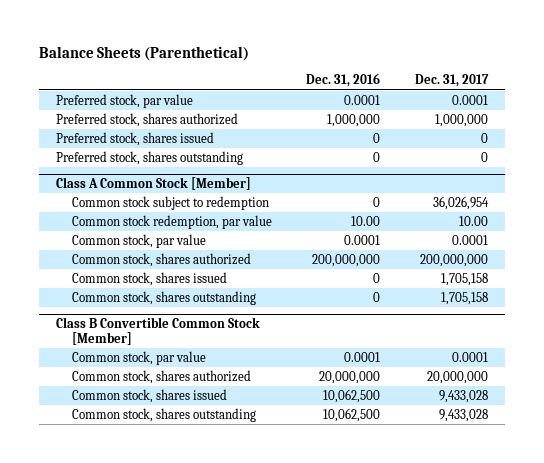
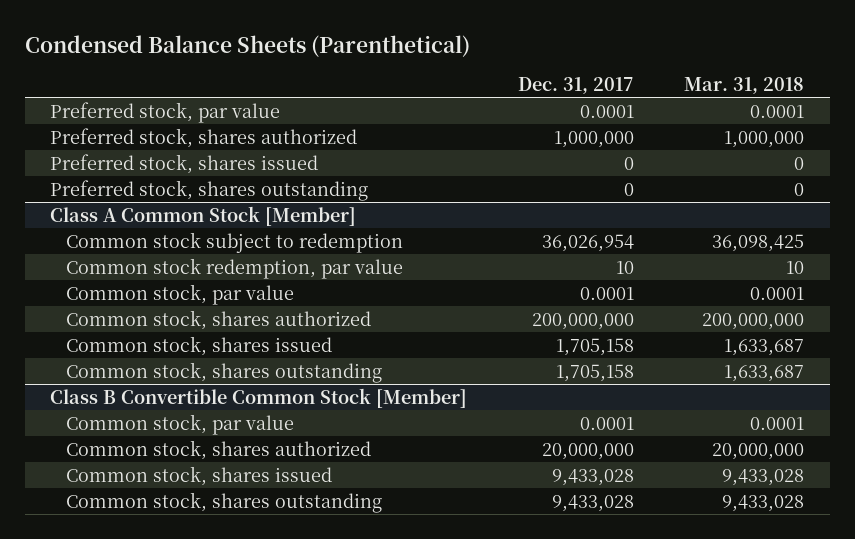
- Balance Sheets (Parenthetical)
+ Condensed Balance Sheets (Parenthetical)
- | Dec. 31, 2016 | Dec. 31, 2017
+ | Dec. 31, 2017 | Mar. 31, 2018
@ Class A Common Stock [Member]
- Common stock redemption, par value | 10.00 | 10.00
+ Common stock redemption, par value | 10 | 10

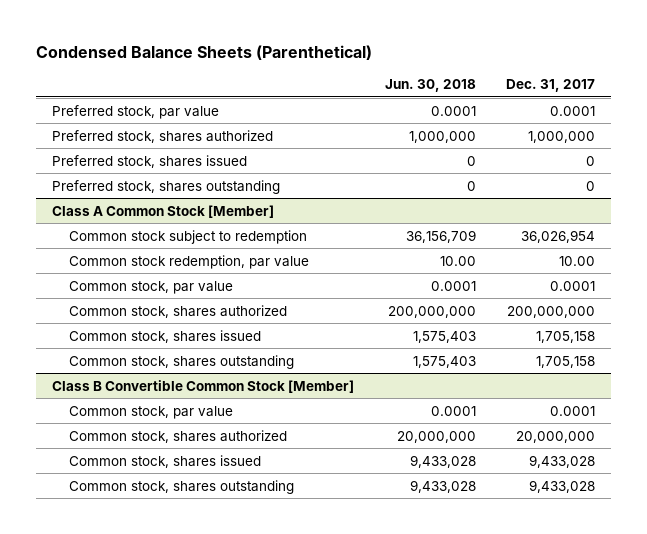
- | Dec. 31, 2017 | Mar. 31, 2018
+ | Jun. 30, 2018 | Dec. 31, 2017
@ Class A Common Stock [Member]
- Common stock redemption, par value | 10 | 10
+ Common stock redemption, par value | 10.00 | 10.00

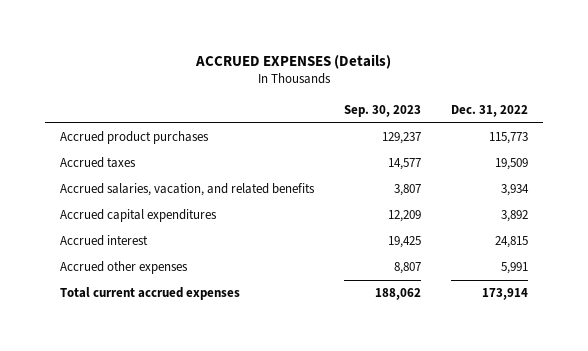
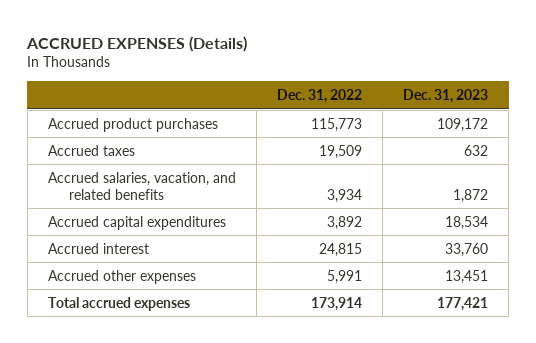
- | Sep. 30, 2023 | Dec. 31, 2022
+ | Dec. 31, 2022 | Dec. 31, 2023
- Total current accrued expenses | 188,062 | 173,914
+ Total accrued expenses | 173,914 | 177,421

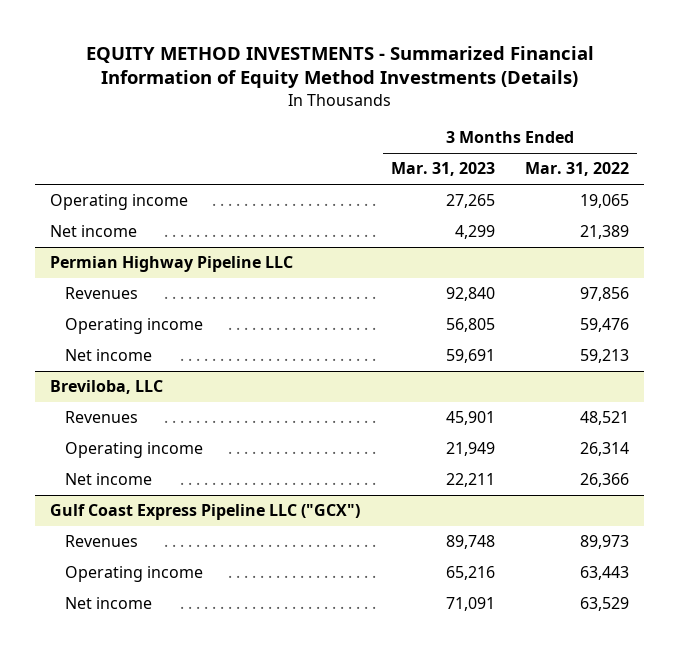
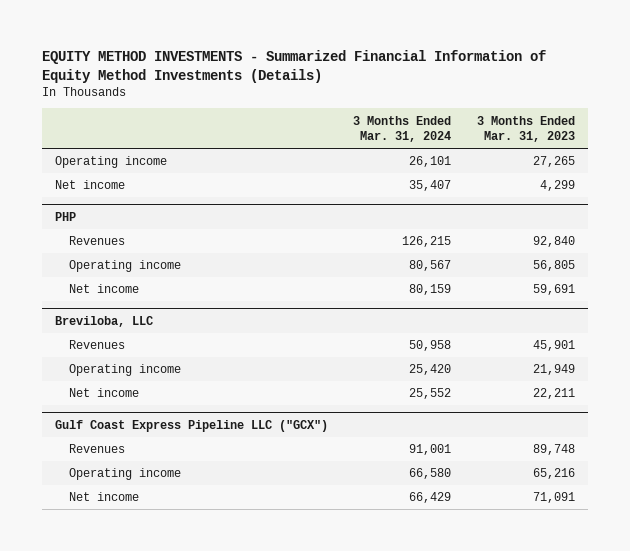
- | 3 Months Ended Mar. 31, 2023 | 3 Months Ended Mar. 31, 2022
+ | 3 Months Ended Mar. 31, 2024 | 3 Months Ended Mar. 31, 2023
- Permian Highway Pipeline LLC
+ PHP

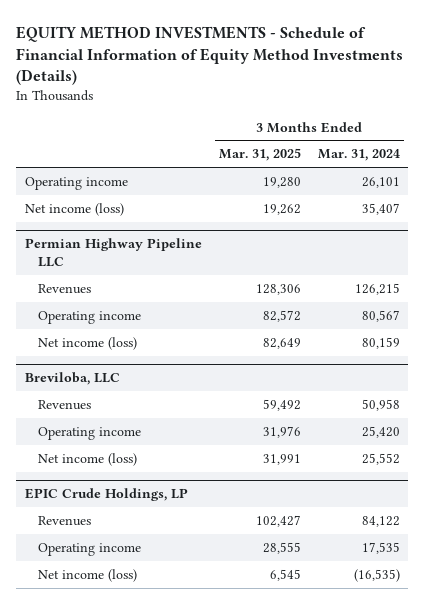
- EQUITY METHOD INVESTMENTS - Summarized Financial Information of Equity Method Investments (Details)
+ EQUITY METHOD INVESTMENTS - Schedule of Financial Information of Equity Method Investments (Details)
- | 3 Months Ended Mar. 31, 2024 | 3 Months Ended Mar. 31, 2023
+ | 3 Months Ended Mar. 31, 2025 | 3 Months Ended Mar. 31, 2024
- Net income | 35,407 | 4,299
- PHP
+ Net income (loss) | 19,262 | 35,407
+ Permian Highway Pipeline LLC
- Net income | 80,159 | 59,691
+ Net income (loss) | 82,649 | 80,159
@ Breviloba, LLC
- Net income | 25,552 | 22,211
- Gulf Coast Express Pipeline LLC ("GCX")
- Revenues | 91,001 | 89,748
- Operating income | 66,580 | 65,216
- Net income | 66,429 | 71,091
@ Breviloba, LLC
+ Net income (loss) | 31,991 | 25,552
+ EPIC Crude Holdings, LP
+ Revenues | 102,427 | 84,122
+ Operating income | 28,555 | 17,535
+ Net income (loss) | 6,545 | (16,535)

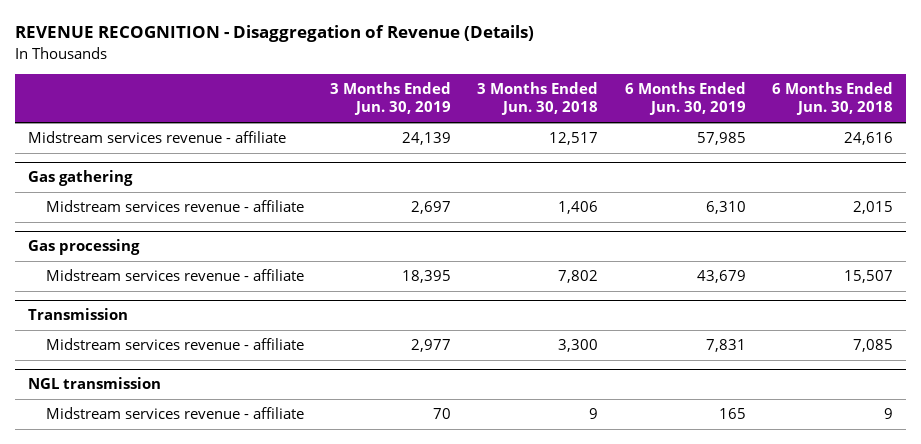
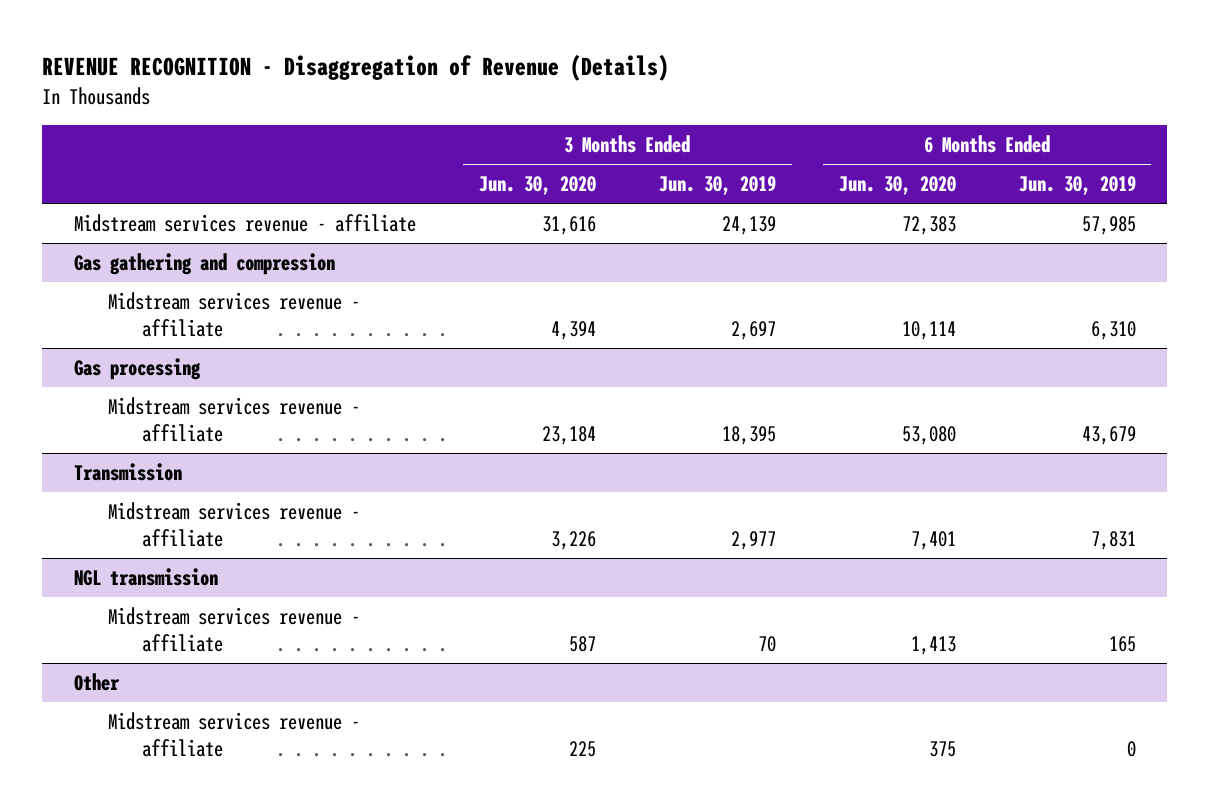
- | 3 Months Ended Jun. 30, 2019 | 3 Months Ended Jun. 30, 2018 | 6 Months Ended Jun. 30, 2019 | 6 Months Ended Jun. 30, 2018
+ | 3 Months Ended Jun. 30, 2020 | 3 Months Ended Jun. 30, 2019 | 6 Months Ended Jun. 30, 2020 | 6 Months Ended Jun. 30, 2019
- Gas gathering
+ Gas gathering and compression
+ Other
+ Midstream services revenue - affiliate | 225 | | 375 | 0

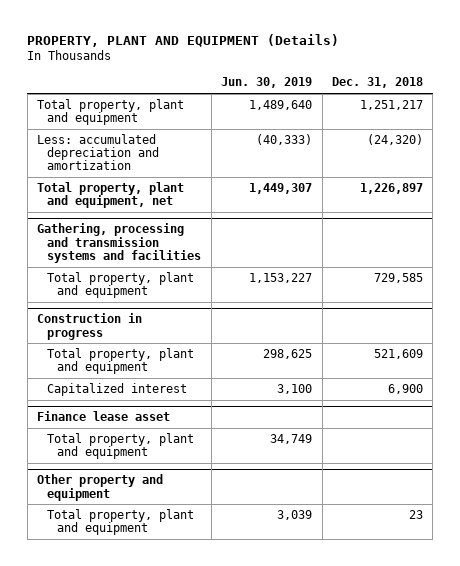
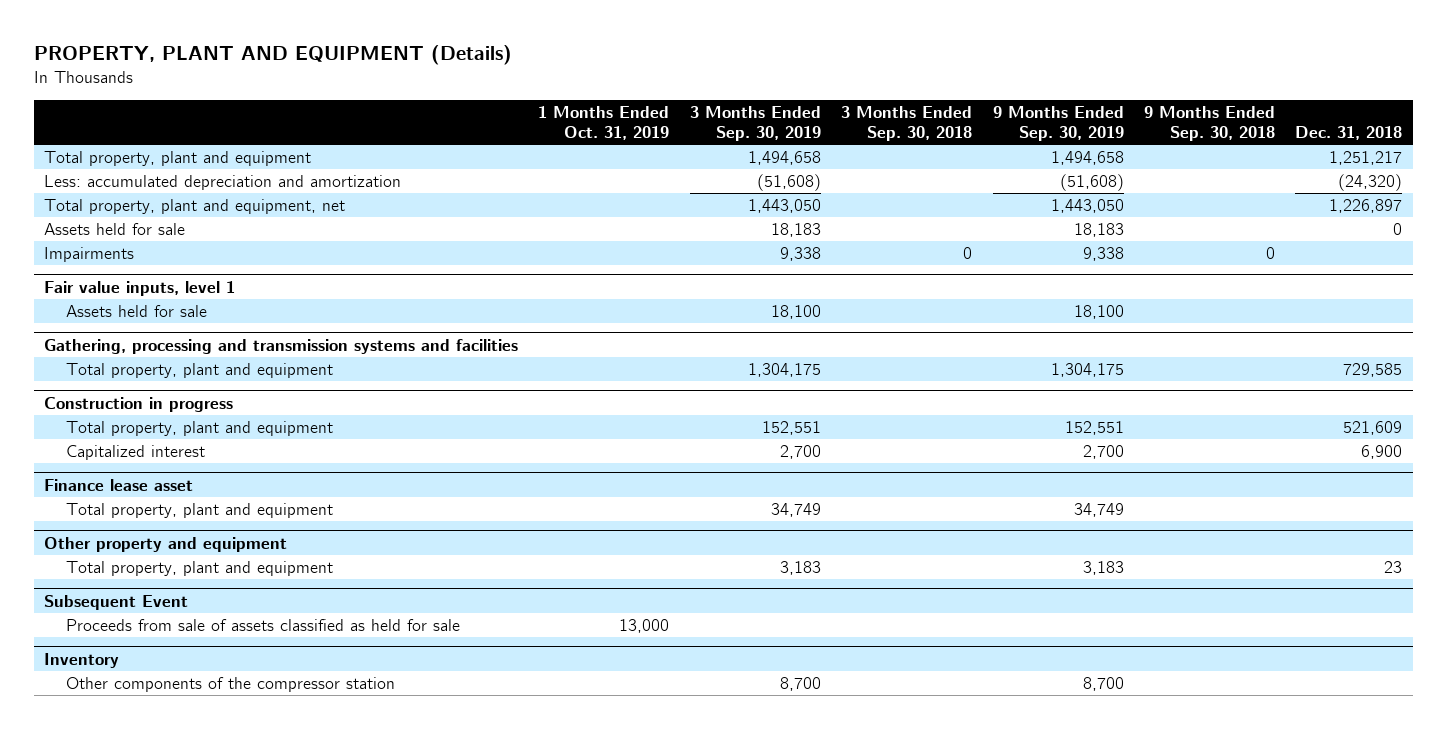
- | Jun. 30, 2019 | Dec. 31, 2018
+ | 1 Months Ended Oct. 31, 2019 | 3 Months Ended Sep. 30, 2019 | 3 Months Ended Sep. 30, 2018 | 9 Months Ended Sep. 30, 2019 | 9 Months Ended Sep. 30, 2018 | Dec. 31, 2018
+ Assets held for sale | | 18,183 | | 18,183 | | 0
+ Impairments | | 9,338 | 0 | 9,338 | 0 |
+ Fair value inputs, level 1
+ Assets held for sale | | 18,100 | | 18,100 | |
+ Subsequent Event
+ Proceeds from sale of assets classified as held for sale | 13,000 | | | | |
+ Inventory
+ Other components of the compressor station | | 8,700 | | 8,700 | |

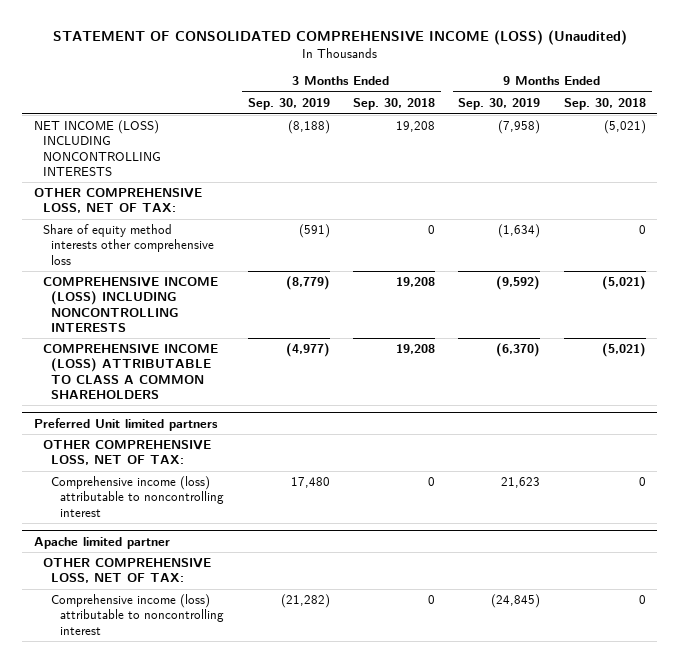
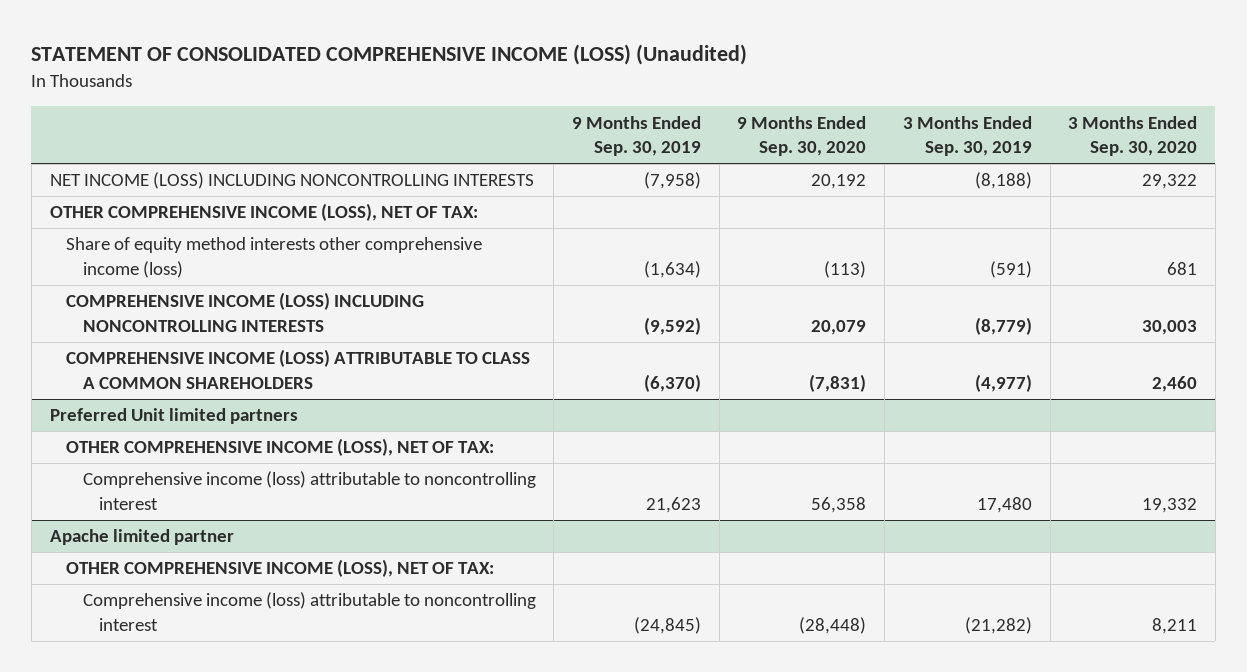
- | 3 Months Ended Sep. 30, 2019 | 3 Months Ended Sep. 30, 2018 | 9 Months Ended Sep. 30, 2019 | 9 Months Ended Sep. 30, 2018
+ | 9 Months Ended Sep. 30, 2019 | 9 Months Ended Sep. 30, 2020 | 3 Months Ended Sep. 30, 2019 | 3 Months Ended Sep. 30, 2020
- OTHER COMPREHENSIVE LOSS, NET OF TAX:
- Share of equity method interests other comprehensive loss | (591) | 0 | (1,634) | 0
+ OTHER COMPREHENSIVE INCOME (LOSS), NET OF TAX:
+ Share of equity method interests other comprehensive income (loss) | (1,634) | (113) | (591) | 681
@ Preferred Unit limited partners
- OTHER COMPREHENSIVE LOSS, NET OF TAX:
+ OTHER COMPREHENSIVE INCOME (LOSS), NET OF TAX:
@ Apache limited partner
- OTHER COMPREHENSIVE LOSS, NET OF TAX:
+ OTHER COMPREHENSIVE INCOME (LOSS), NET OF TAX:

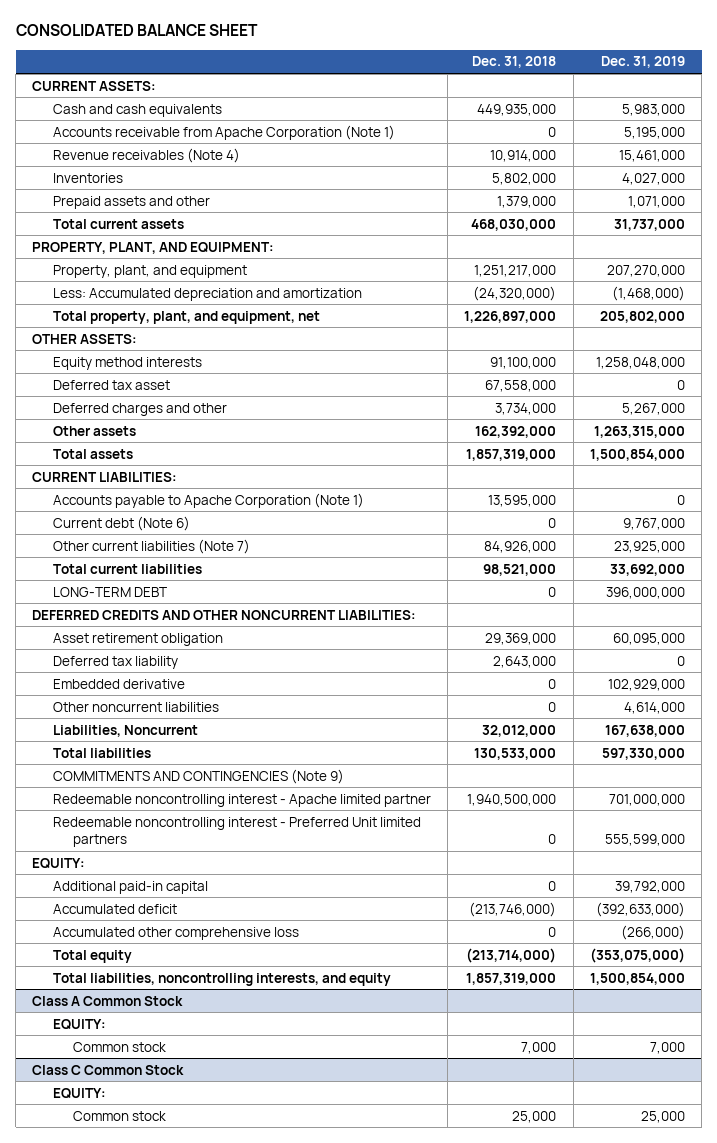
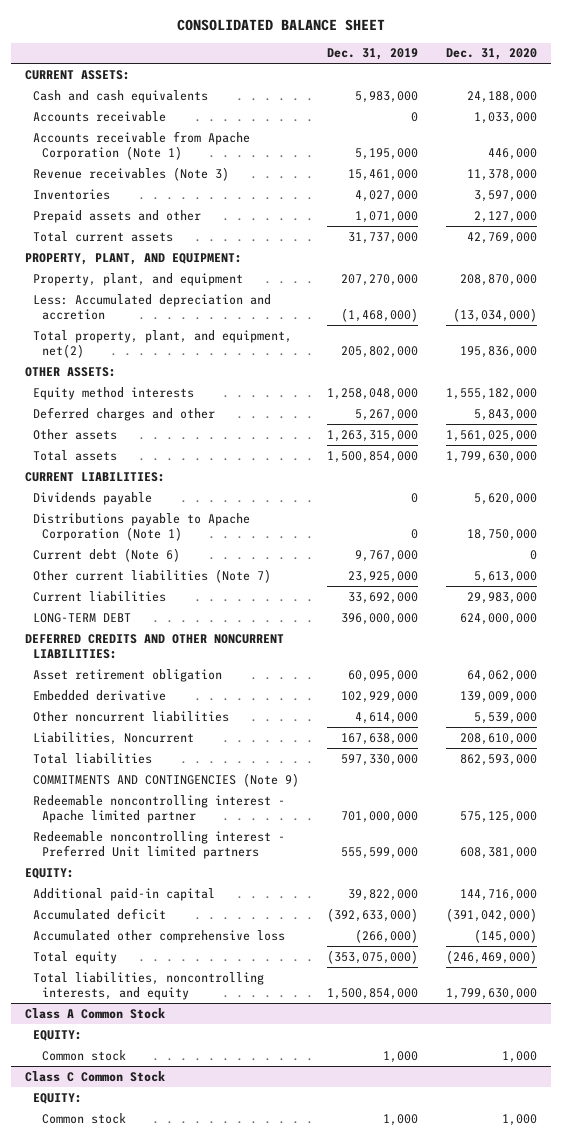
- | Dec. 31, 2018 | Dec. 31, 2019
+ | Dec. 31, 2019 | Dec. 31, 2020
+ Accounts receivable | 0 | 1,033,000
- Revenue receivables (Note 4) | 10,914,000 | 15,461,000
+ Revenue receivables (Note 3) | 15,461,000 | 11,378,000
- Less: Accumulated depreciation and amortization | (24,320,000) | (1,468,000)
- Total property, plant, and equipment, net | 1,226,897,000 | 205,802,000
+ Less: Accumulated depreciation and accretion | (1,468,000) | (13,034,000)
+ Total property, plant, and equipment, net(2) | 205,802,000 | 195,836,000
- Deferred tax asset | 67,558,000 | 0
- Accounts payable to Apache Corporation (Note 1) | 13,595,000 | 0
+ Dividends payable | 0 | 5,620,000
+ Distributions payable to Apache Corporation (Note 1) | 0 | 18,750,000
- Total current liabilities | 98,521,000 | 33,692,000
+ Current liabilities | 33,692,000 | 29,983,000
- Deferred tax liability | 2,643,000 | 0
- Additional paid-in capital | 0 | 39,792,000
+ Additional paid-in capital | 39,822,000 | 144,716,000
@ Class A Common Stock
- Common stock | 7,000 | 7,000
+ Common stock | 1,000 | 1,000
@ Class C Common Stock
- Common stock | 25,000 | 25,000
+ Common stock | 1,000 | 1,000

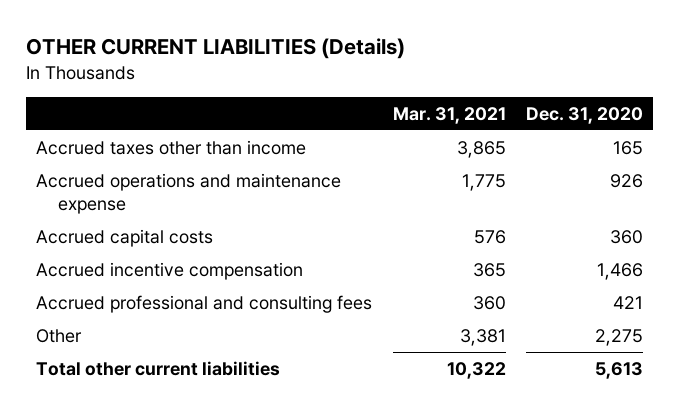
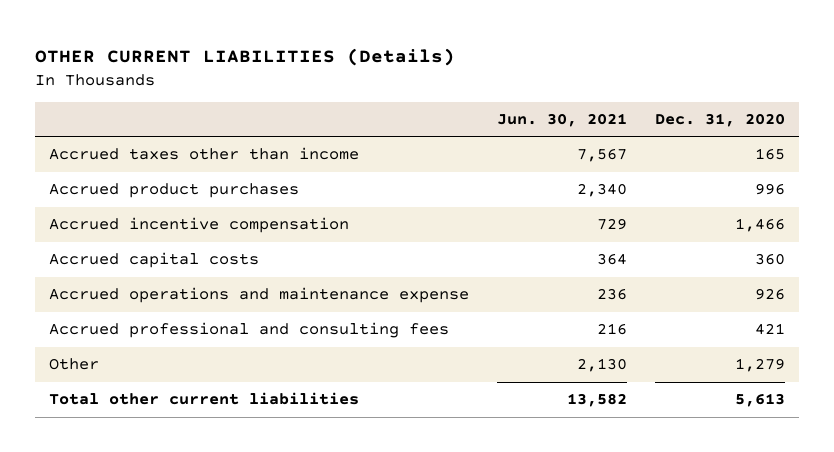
- | Mar. 31, 2021 | Dec. 31, 2020
+ | Jun. 30, 2021 | Dec. 31, 2020
+ Accrued product purchases | 2,340 | 996
moved down: Accrued capital costs | 364 | 360
moved down: Accrued operations and maintenance expense | 236 | 926
- Other | 3,381 | 2,275
+ Other | 2,130 | 1,279

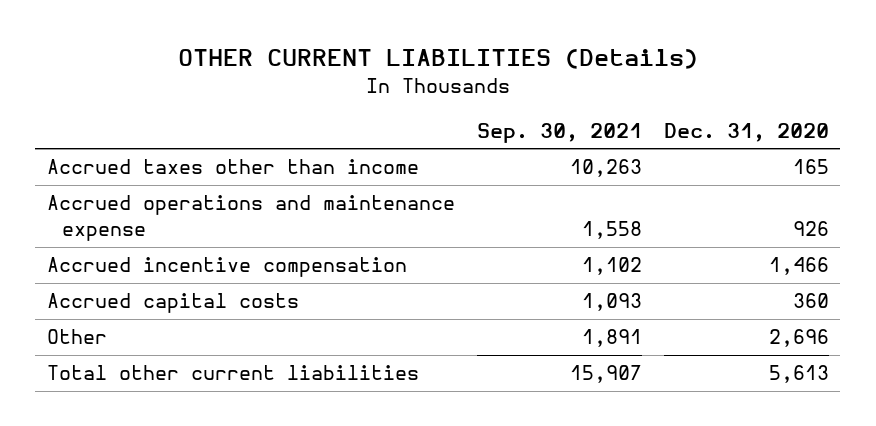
- | Jun. 30, 2021 | Dec. 31, 2020
+ | Sep. 30, 2021 | Dec. 31, 2020
- Accrued product purchases | 2,340 | 996
moved up: Accrued operations and maintenance expense | 1,558 | 926
- Accrued professional and consulting fees | 216 | 421
- Other | 2,130 | 1,279
+ Other | 1,891 | 2,696

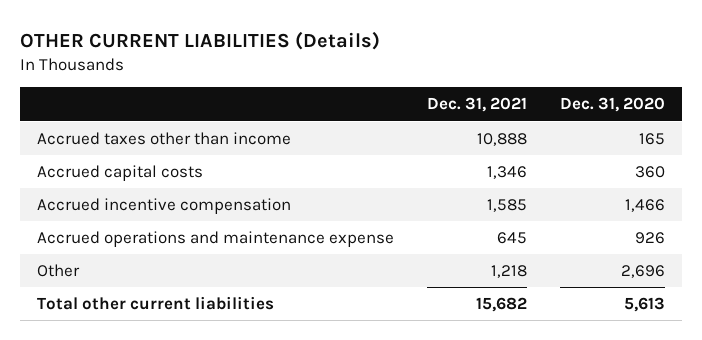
- | Sep. 30, 2021 | Dec. 31, 2020
+ | Dec. 31, 2021 | Dec. 31, 2020
moved down: Accrued incentive compensation | 1,585 | 1,466
moved down: Accrued operations and maintenance expense | 645 | 926

